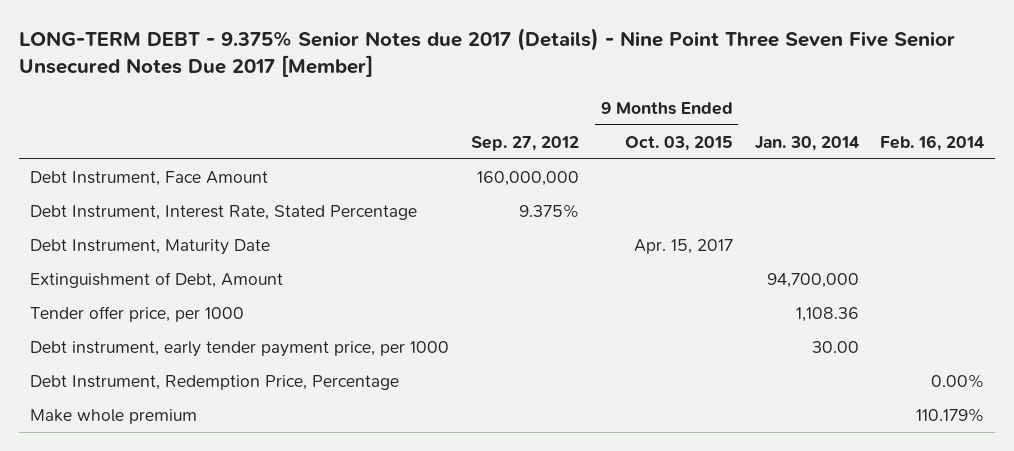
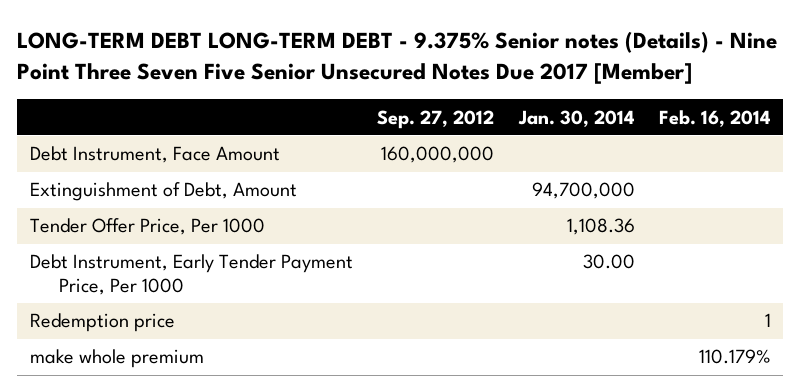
- LONG-TERM DEBT - 9.375% Senior Notes due 2017 (Details) - Nine Point Three Seven Five Senior Unsecured Notes Due 2017 [Member]
+ LONG-TERM DEBT LONG-TERM DEBT - 9.375% Senior notes (Details) - Nine Point Three Seven Five Senior Unsecured Notes Due 2017 [Member]
- | Sep. 27, 2012 | 9 Months Ended Oct. 03, 2015 | Jan. 30, 2014 | Feb. 16, 2014
+ | Sep. 27, 2012 | Jan. 30, 2014 | Feb. 16, 2014
- Debt Instrument, Interest Rate, Stated Percentage | 9.375% | | |
- Debt Instrument, Maturity Date | | Apr. 15, 2017 | |
- Tender offer price, per 1000 | | | 1,108.36 |
- Debt instrument, early tender payment price, per 1000 | | | 30.00 |
- Debt Instrument, Redemption Price, Percentage | | | | 0.00%
- Make whole premium | | | | 110.179%
+ Tender Offer Price, Per 1000 | | 1,108.36 |
+ Debt Instrument, Early Tender Payment Price, Per 1000 | | 30.00 |
+ Redemption price | | | 1
+ make whole premium | | | 110.179%

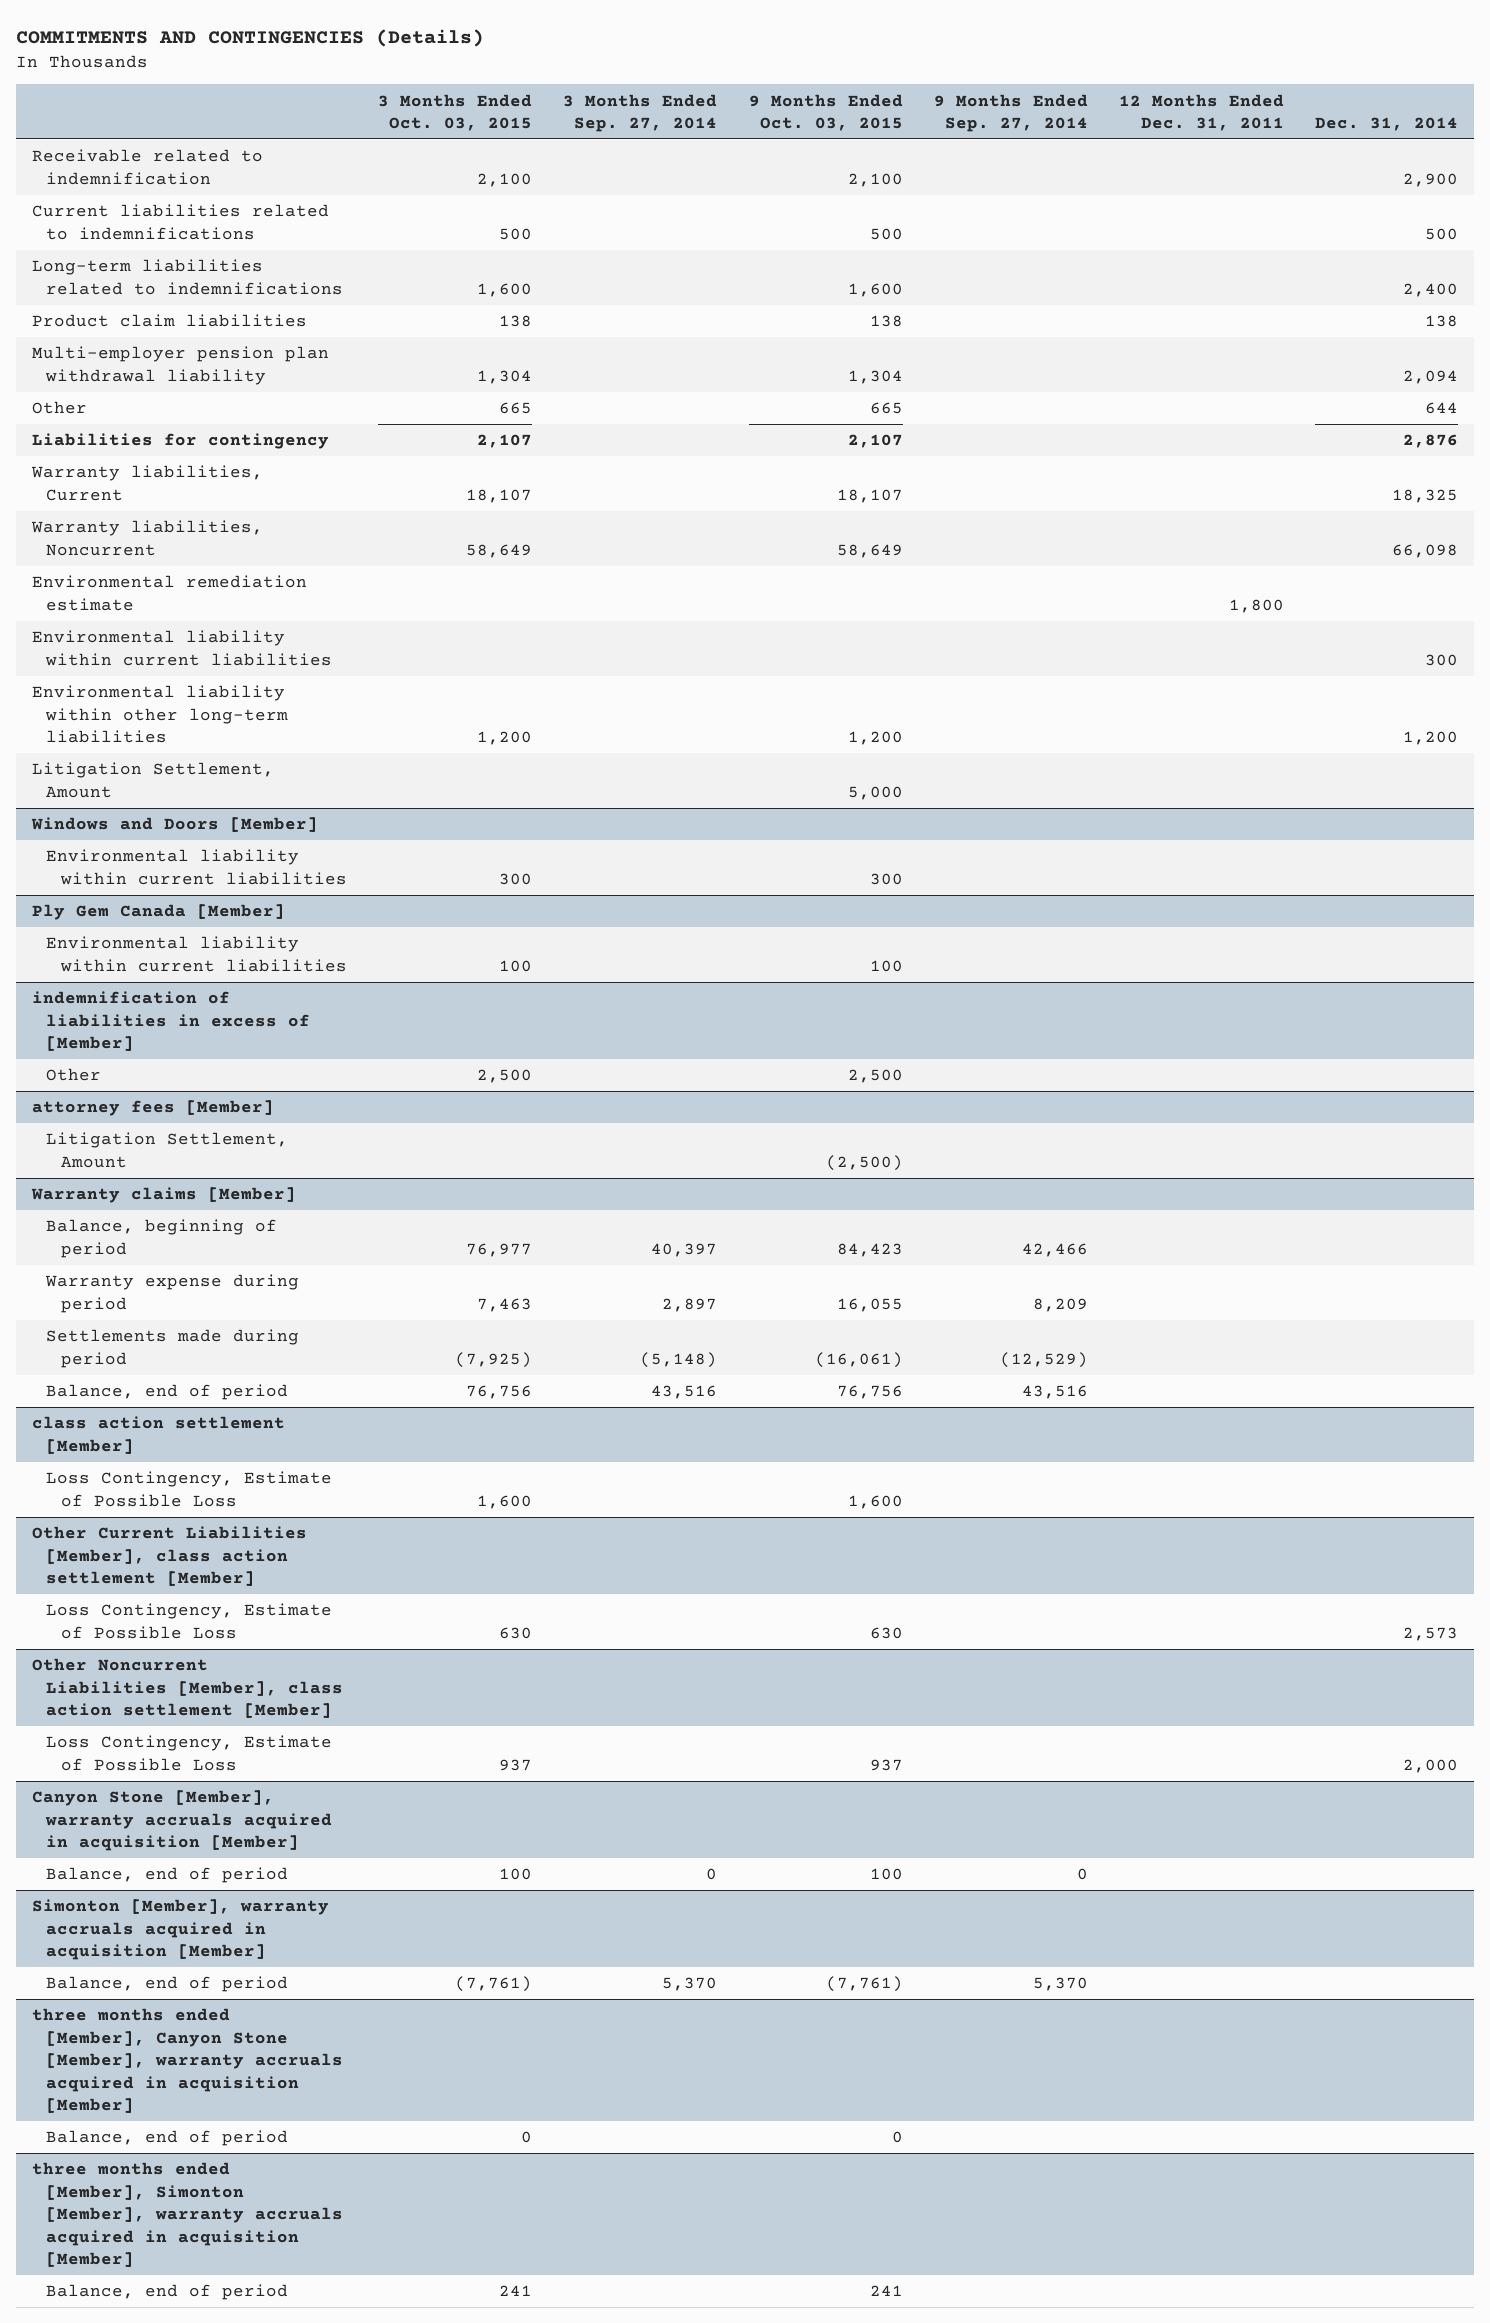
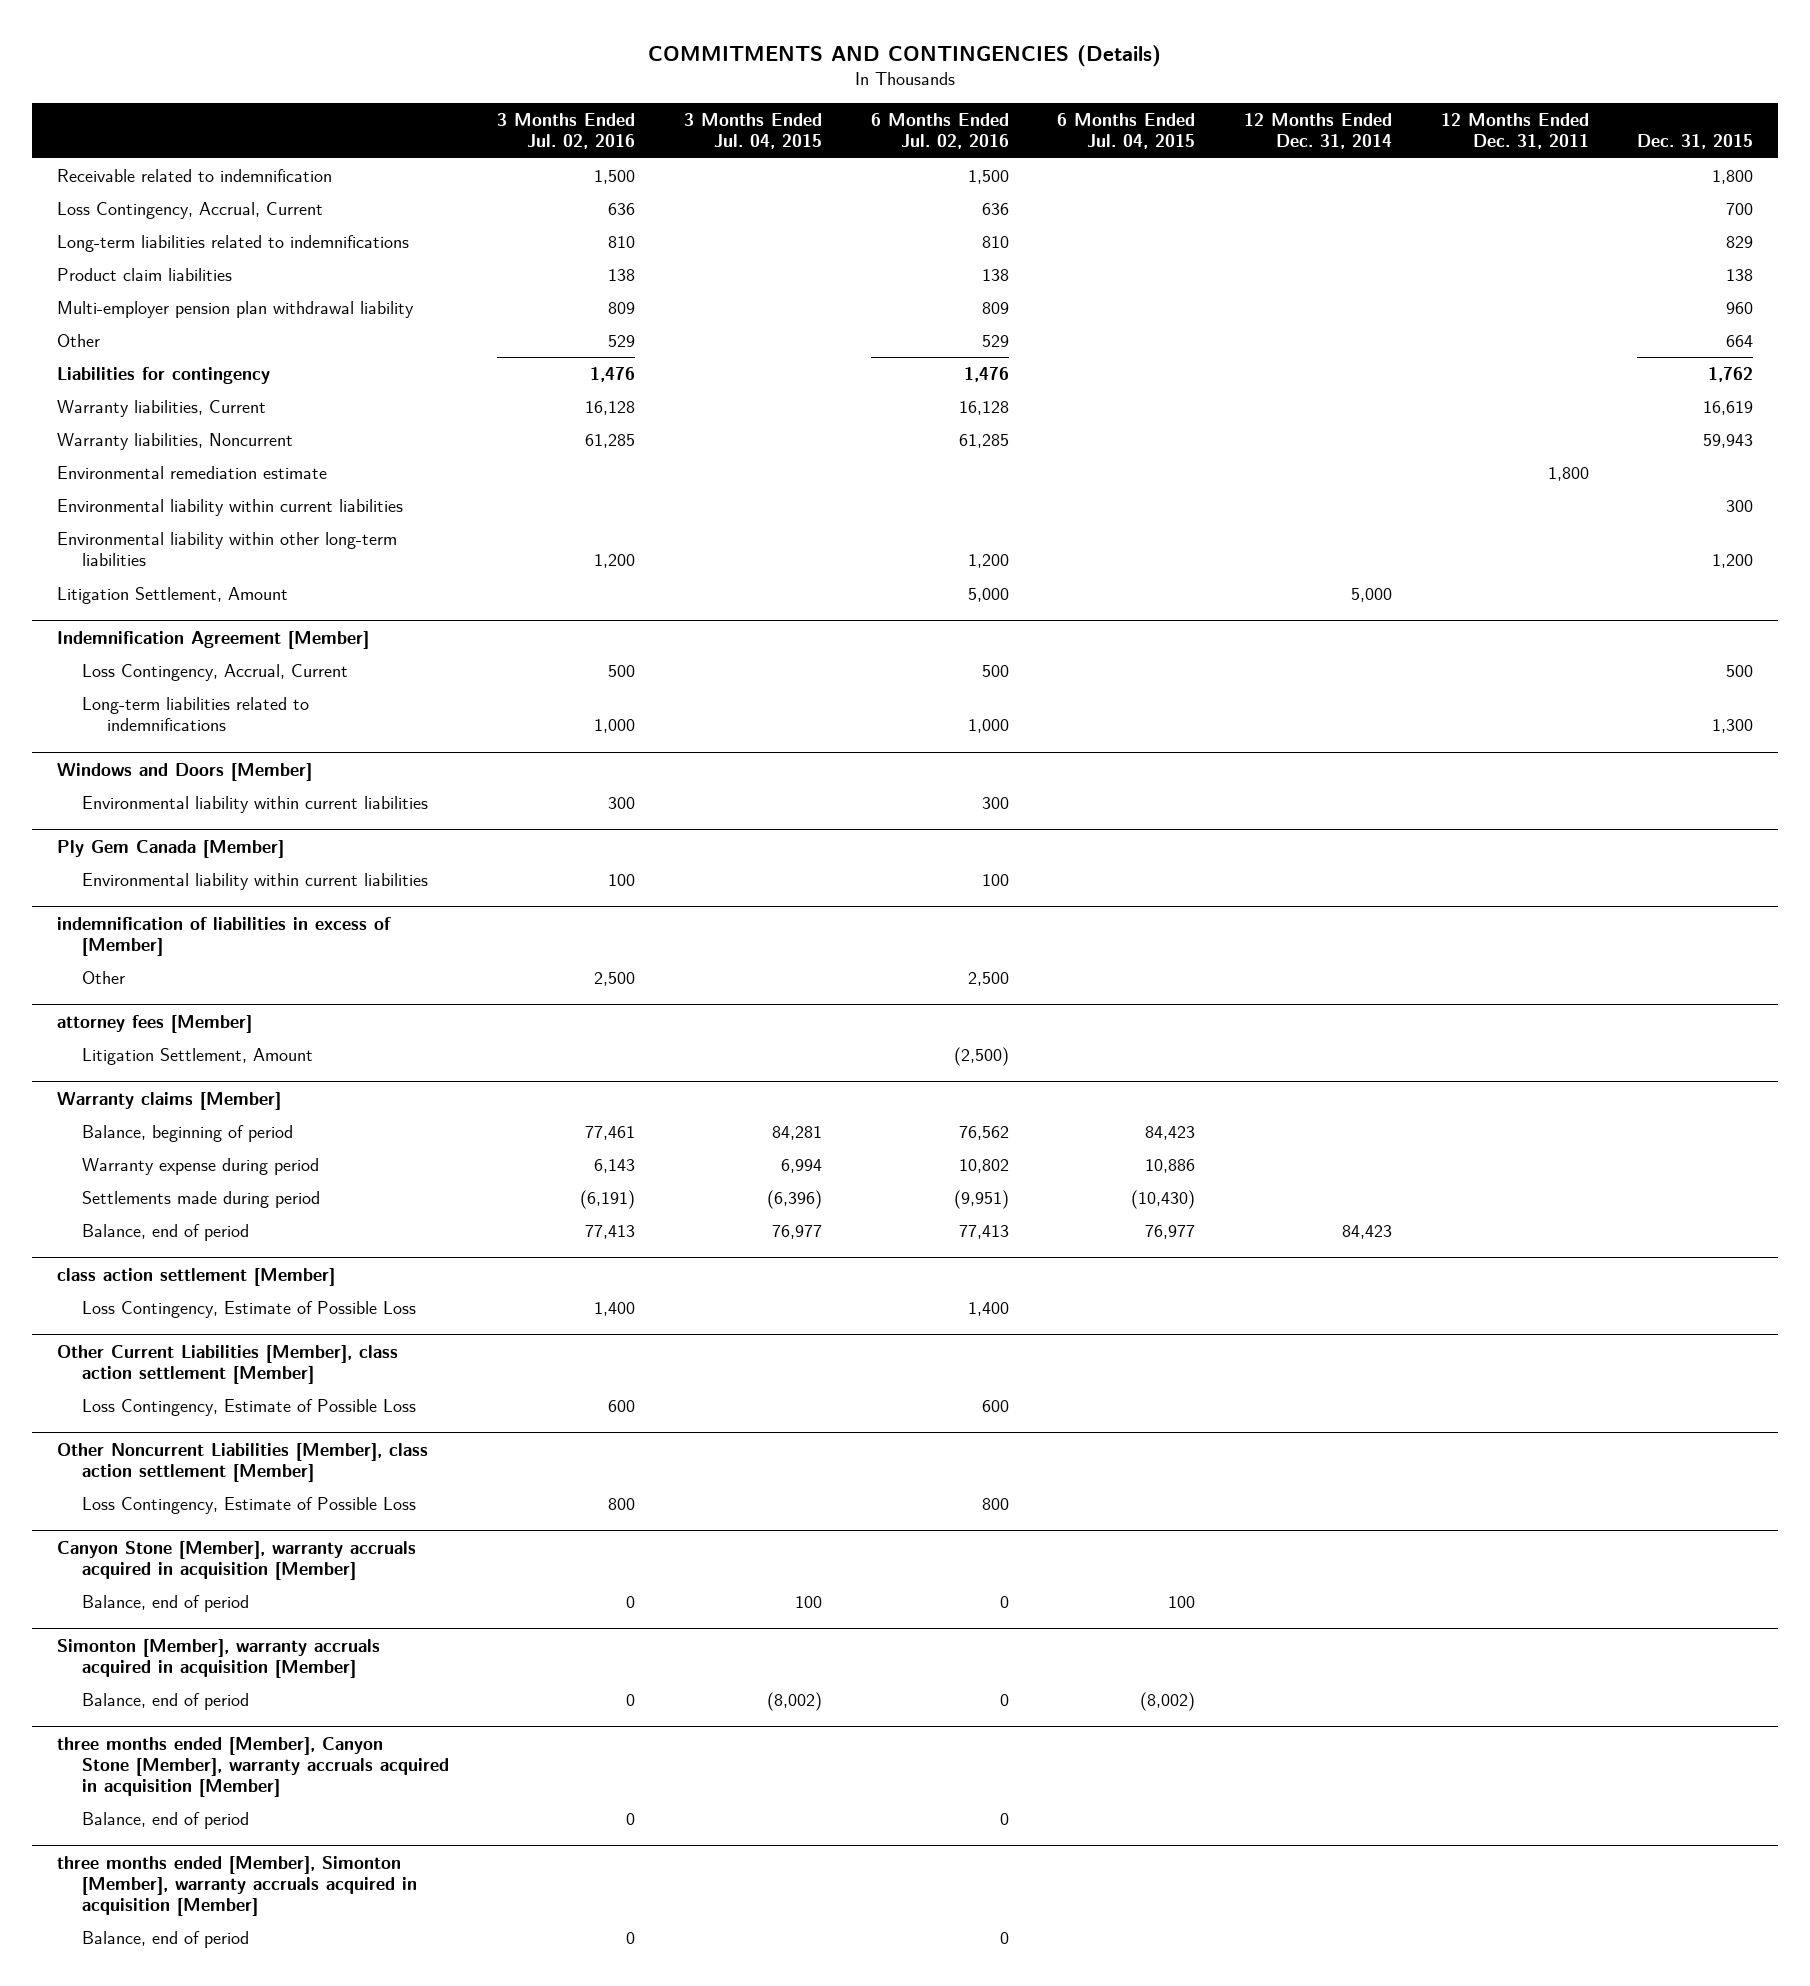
- | 3 Months Ended Oct. 03, 2015 | 3 Months Ended Sep. 27, 2014 | 9 Months Ended Oct. 03, 2015 | 9 Months Ended Sep. 27, 2014 | 12 Months Ended Dec. 31, 2011 | Dec. 31, 2014
+ | 3 Months Ended Jul. 02, 2016 | 3 Months Ended Jul. 04, 2015 | 6 Months Ended Jul. 02, 2016 | 6 Months Ended Jul. 04, 2015 | 12 Months Ended Dec. 31, 2014 | 12 Months Ended Dec. 31, 2011 | Dec. 31, 2015
- Current liabilities related to indemnifications | 500 | | 500 | | | 500
+ Loss Contingency, Accrual, Current | 636 | | 636 | | | | 700
+ Indemnification Agreement [Member]
+ Loss Contingency, Accrual, Current | 500 | | 500 | | | | 500
+ Long-term liabilities related to indemnifications | 1,000 | | 1,000 | | | | 1,300

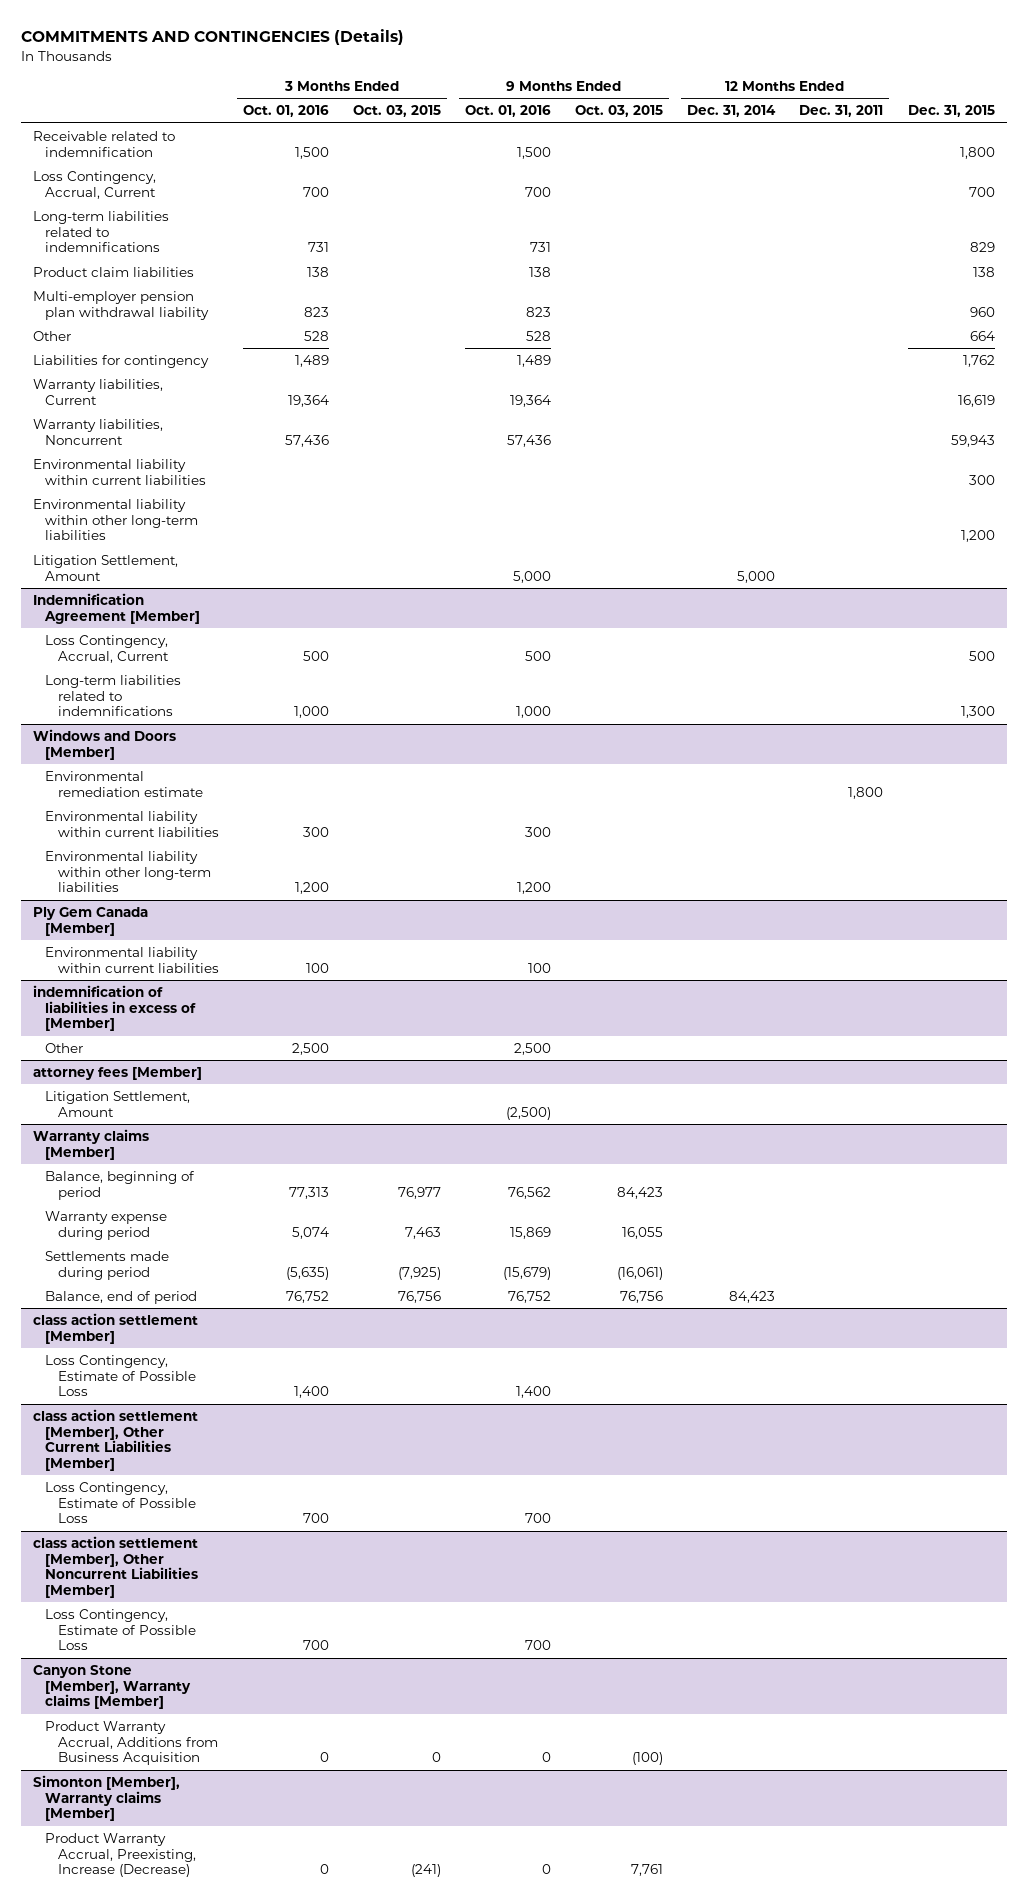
- | 3 Months Ended Jul. 02, 2016 | 3 Months Ended Jul. 04, 2015 | 6 Months Ended Jul. 02, 2016 | 6 Months Ended Jul. 04, 2015 | 12 Months Ended Dec. 31, 2014 | 12 Months Ended Dec. 31, 2011 | Dec. 31, 2015
+ | 3 Months Ended Oct. 01, 2016 | 3 Months Ended Oct. 03, 2015 | 9 Months Ended Oct. 01, 2016 | 9 Months Ended Oct. 03, 2015 | 12 Months Ended Dec. 31, 2014 | 12 Months Ended Dec. 31, 2011 | Dec. 31, 2015
- Environmental remediation estimate | | | | | | 1,800 |
@ Windows and Doors [Member]
+ Environmental remediation estimate | | | | | | 1,800 |
+ Environmental liability within other long-term liabilities | 1,200 | | 1,200 | | | |
- Other Current Liabilities [Member], class action settlement [Member]
+ class action settlement [Member], Other Current Liabilities [Member]
- Other Noncurrent Liabilities [Member], class action settlement [Member]
+ class action settlement [Member], Other Noncurrent Liabilities [Member]
- Canyon Stone [Member], warranty accruals acquired in acquisition [Member]
- Balance, end of period | 0 | 100 | 0 | 100 | | |
- Simonton [Member], warranty accruals acquired in acquisition [Member]
- Balance, end of period | 0 | (8,002) | 0 | (8,002) | | |
- three months ended [Member], Canyon Stone [Member], warranty accruals acquired in acquisition [Member]
- Balance, end of period | 0 | | 0 | | | |
- three months ended [Member], Simonton [Member], warranty accruals acquired in acquisition [Member]
- Balance, end of period | 0 | | 0 | | | |
+ Canyon Stone [Member], Warranty claims [Member]
+ Product Warranty Accrual, Additions from Business Acquisition | 0 | 0 | 0 | (100) | | |
+ Simonton [Member], Warranty claims [Member]
+ Product Warranty Accrual, Preexisting, Increase (Decrease) | 0 | (241) | 0 | 7,761 | | |

